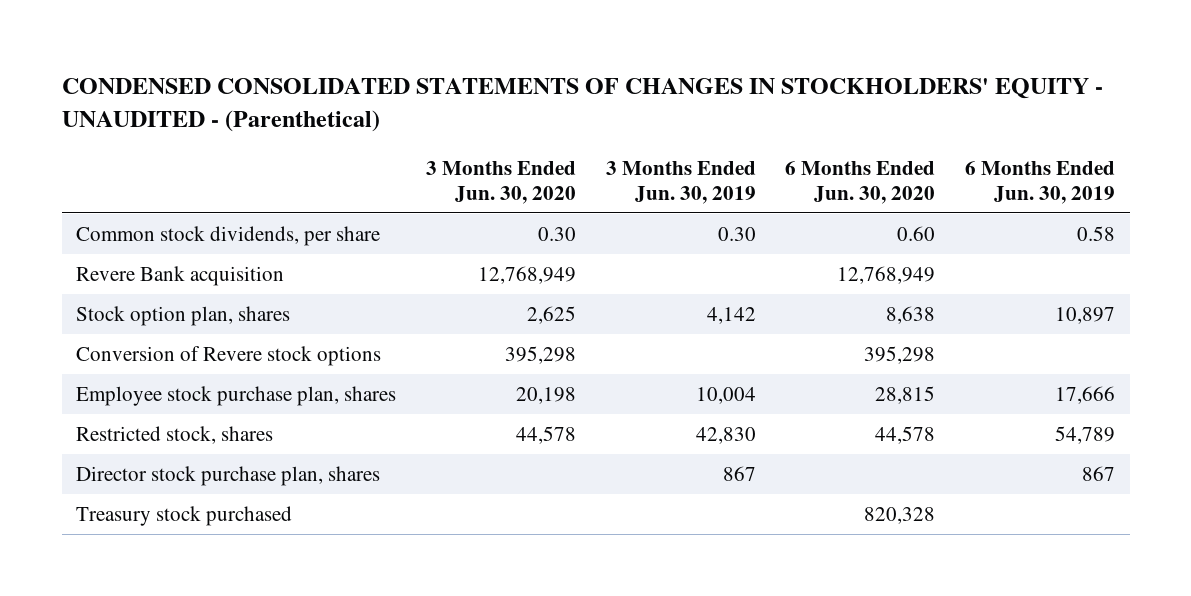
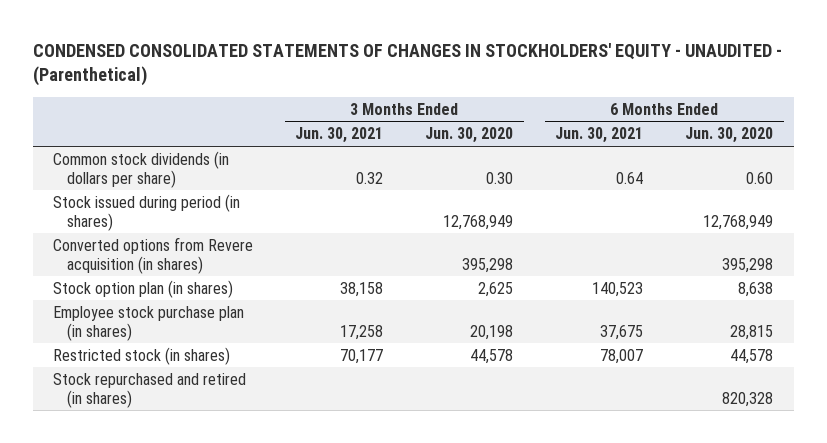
- | 3 Months Ended Jun. 30, 2020 | 3 Months Ended Jun. 30, 2019 | 6 Months Ended Jun. 30, 2020 | 6 Months Ended Jun. 30, 2019
+ | 3 Months Ended Jun. 30, 2021 | 3 Months Ended Jun. 30, 2020 | 6 Months Ended Jun. 30, 2021 | 6 Months Ended Jun. 30, 2020
- Common stock dividends, per share | 0.30 | 0.30 | 0.60 | 0.58
- Revere Bank acquisition | 12,768,949 | | 12,768,949 |
- Stock option plan, shares | 2,625 | 4,142 | 8,638 | 10,897
- Conversion of Revere stock options | 395,298 | | 395,298 |
- Employee stock purchase plan, shares | 20,198 | 10,004 | 28,815 | 17,666
- Restricted stock, shares | 44,578 | 42,830 | 44,578 | 54,789
- Director stock purchase plan, shares | | 867 | | 867
- Treasury stock purchased | | | 820,328 |
+ Common stock dividends (in dollars per share) | 0.32 | 0.30 | 0.64 | 0.60
+ Stock issued during period (in shares) | | 12,768,949 | | 12,768,949
+ Converted options from Revere acquisition (in shares) | | 395,298 | | 395,298
+ Stock option plan (in shares) | 38,158 | 2,625 | 140,523 | 8,638
+ Employee stock purchase plan (in shares) | 17,258 | 20,198 | 37,675 | 28,815
+ Restricted stock (in shares) | 70,177 | 44,578 | 78,007 | 44,578
+ Stock repurchased and retired (in shares) | | | | 820,328

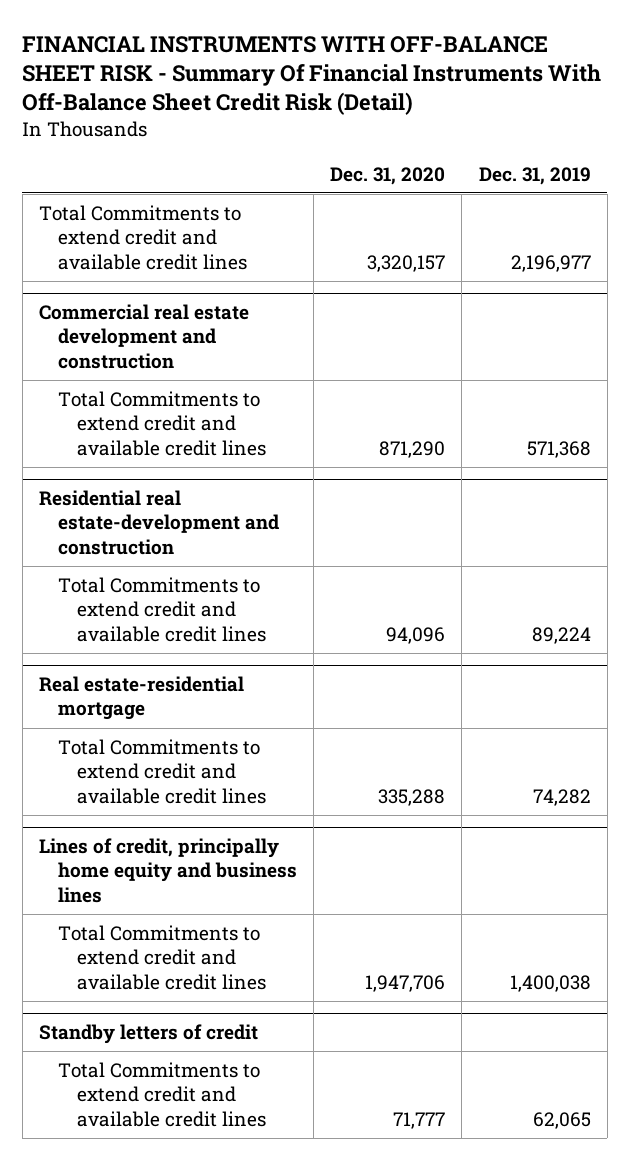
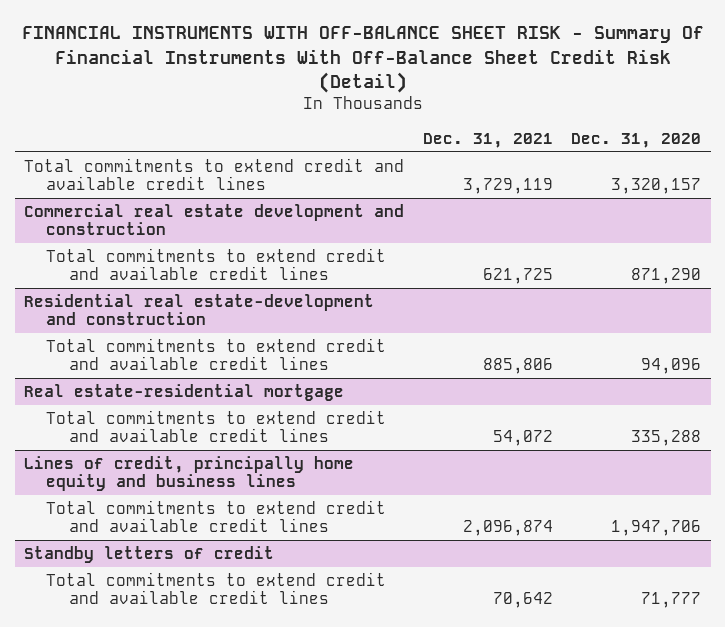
- | Dec. 31, 2020 | Dec. 31, 2019
+ | Dec. 31, 2021 | Dec. 31, 2020
- Total Commitments to extend credit and available credit lines | 3,320,157 | 2,196,977
+ Total commitments to extend credit and available credit lines | 3,729,119 | 3,320,157
@ Commercial real estate development and construction
- Total Commitments to extend credit and available credit lines | 871,290 | 571,368
+ Total commitments to extend credit and available credit lines | 621,725 | 871,290
@ Residential real estate-development and construction
- Total Commitments to extend credit and available credit lines | 94,096 | 89,224
+ Total commitments to extend credit and available credit lines | 885,806 | 94,096
@ Real estate-residential mortgage
- Total Commitments to extend credit and available credit lines | 335,288 | 74,282
+ Total commitments to extend credit and available credit lines | 54,072 | 335,288
@ Lines of credit, principally home equity and business lines
- Total Commitments to extend credit and available credit lines | 1,947,706 | 1,400,038
+ Total commitments to extend credit and available credit lines | 2,096,874 | 1,947,706
@ Standby letters of credit
- Total Commitments to extend credit and available credit lines | 71,777 | 62,065
+ Total commitments to extend credit and available credit lines | 70,642 | 71,777

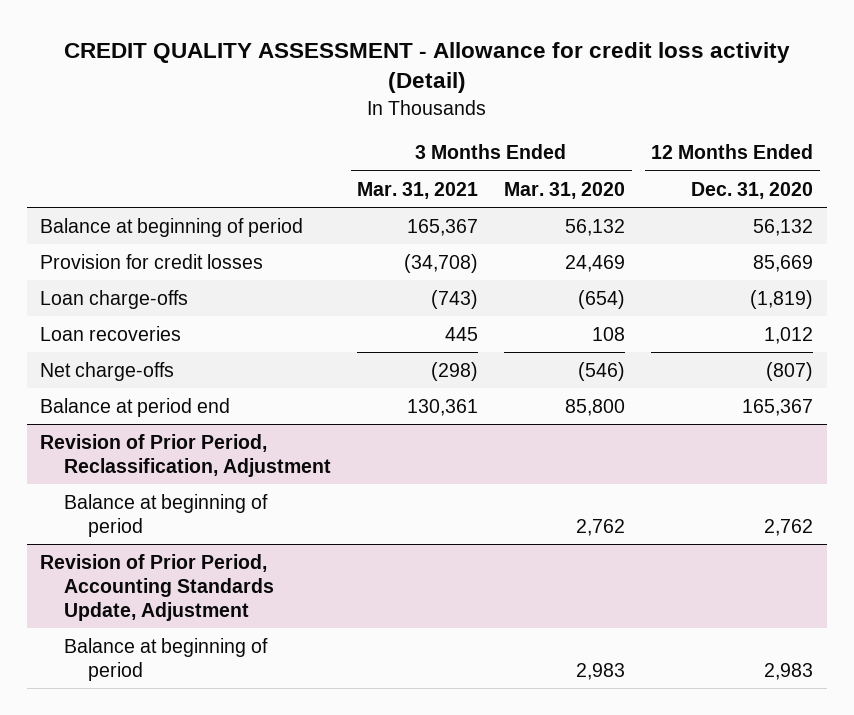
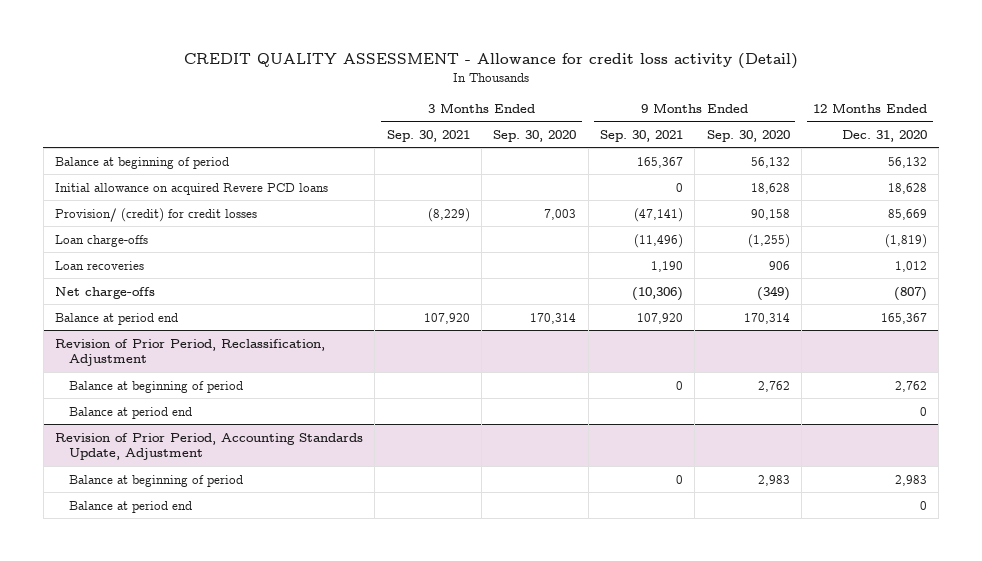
- | 3 Months Ended Mar. 31, 2021 | 3 Months Ended Mar. 31, 2020 | 12 Months Ended Dec. 31, 2020
+ | 3 Months Ended Sep. 30, 2021 | 3 Months Ended Sep. 30, 2020 | 9 Months Ended Sep. 30, 2021 | 9 Months Ended Sep. 30, 2020 | 12 Months Ended Dec. 31, 2020
- Provision for credit losses | (34,708) | 24,469 | 85,669
+ Initial allowance on acquired Revere PCD loans | | | 0 | 18,628 | 18,628
+ Provision/ (credit) for credit losses | (8,229) | 7,003 | (47,141) | 90,158 | 85,669
@ Revision of Prior Period, Reclassification, Adjustment
+ Balance at period end | | | | | 0
@ Revision of Prior Period, Accounting Standards Update, Adjustment
+ Balance at period end | | | | | 0

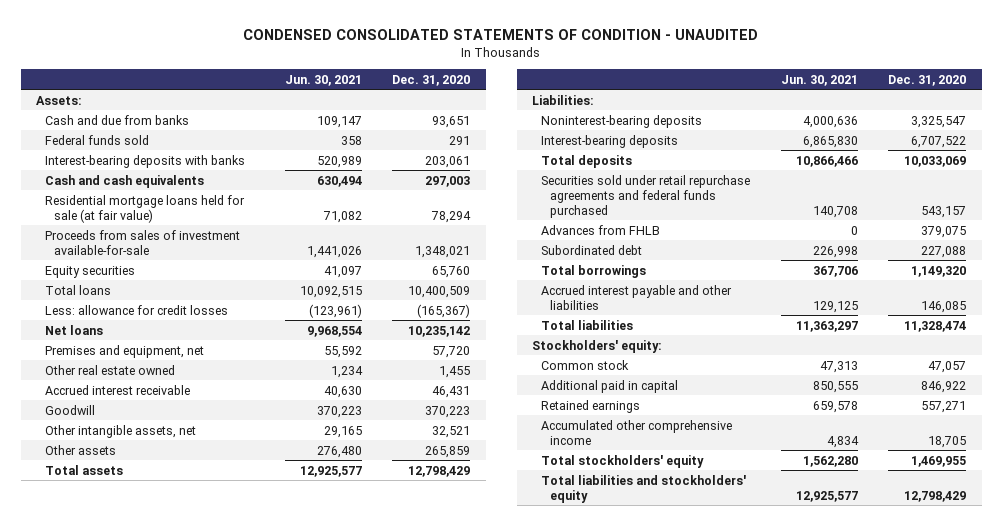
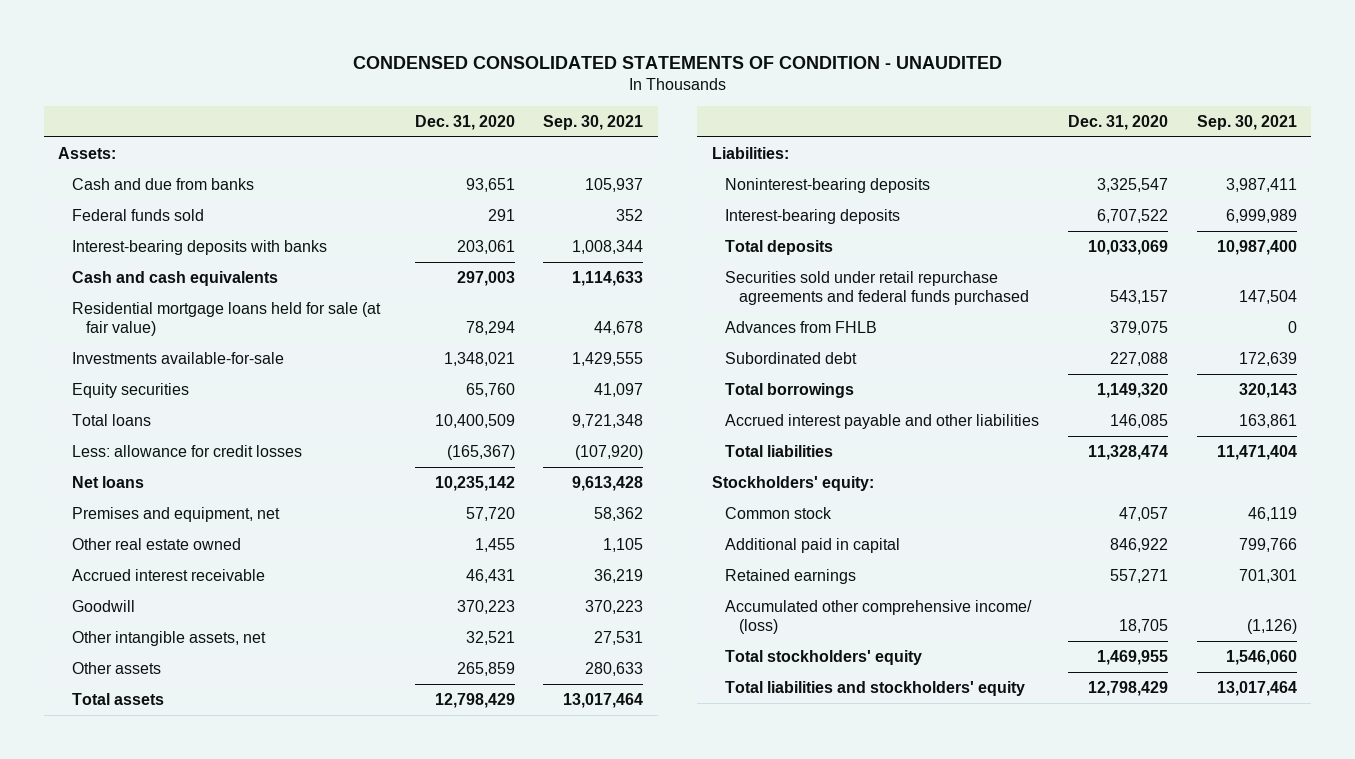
- | Jun. 30, 2021 | Dec. 31, 2020
+ | Dec. 31, 2020 | Sep. 30, 2021
- Proceeds from sales of investment available-for-sale | 1,441,026 | 1,348,021
+ Investments available-for-sale | 1,348,021 | 1,429,555
- Accumulated other comprehensive income | 4,834 | 18,705
+ Accumulated other comprehensive income/ (loss) | 18,705 | (1,126)

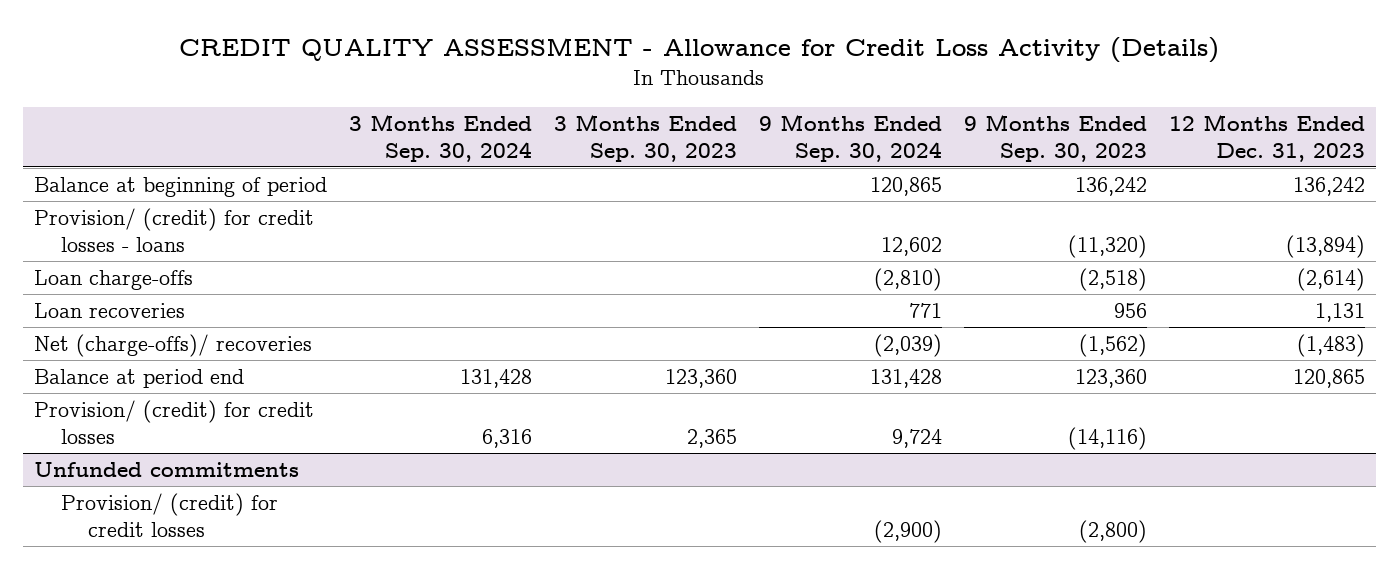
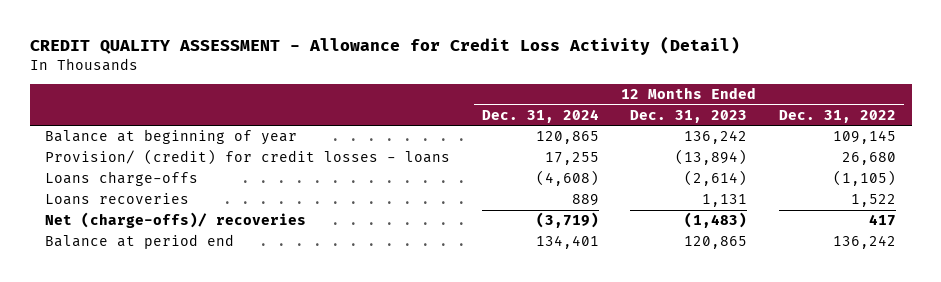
- CREDIT QUALITY ASSESSMENT - Allowance for Credit Loss Activity (Details)
+ CREDIT QUALITY ASSESSMENT - Allowance for Credit Loss Activity (Detail)
- | 3 Months Ended Sep. 30, 2024 | 3 Months Ended Sep. 30, 2023 | 9 Months Ended Sep. 30, 2024 | 9 Months Ended Sep. 30, 2023 | 12 Months Ended Dec. 31, 2023
+ | 12 Months Ended Dec. 31, 2024 | 12 Months Ended Dec. 31, 2023 | 12 Months Ended Dec. 31, 2022
- Balance at beginning of period | | | 120,865 | 136,242 | 136,242
+ Balance at beginning of year | 120,865 | 136,242 | 109,145
- Loan charge-offs | | | (2,810) | (2,518) | (2,614)
- Loan recoveries | | | 771 | 956 | 1,131
+ Loans charge-offs | (4,608) | (2,614) | (1,105)
+ Loans recoveries | 889 | 1,131 | 1,522
- Provision/ (credit) for credit losses | 6,316 | 2,365 | 9,724 | (14,116) |
- Unfunded commitments
- Provision/ (credit) for credit losses | | | (2,900) | (2,800) |

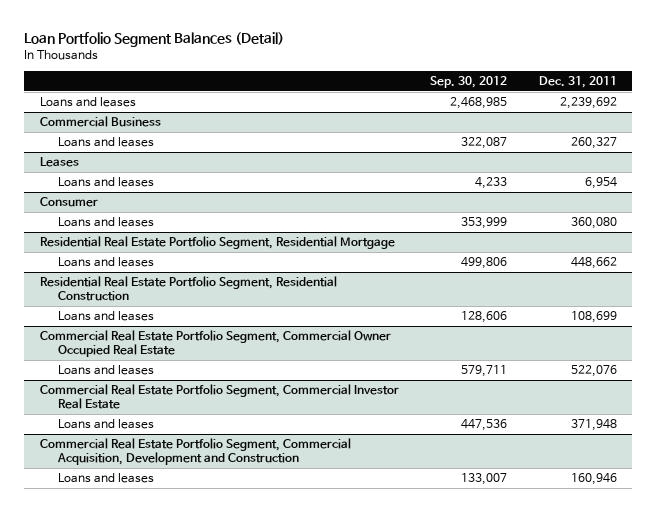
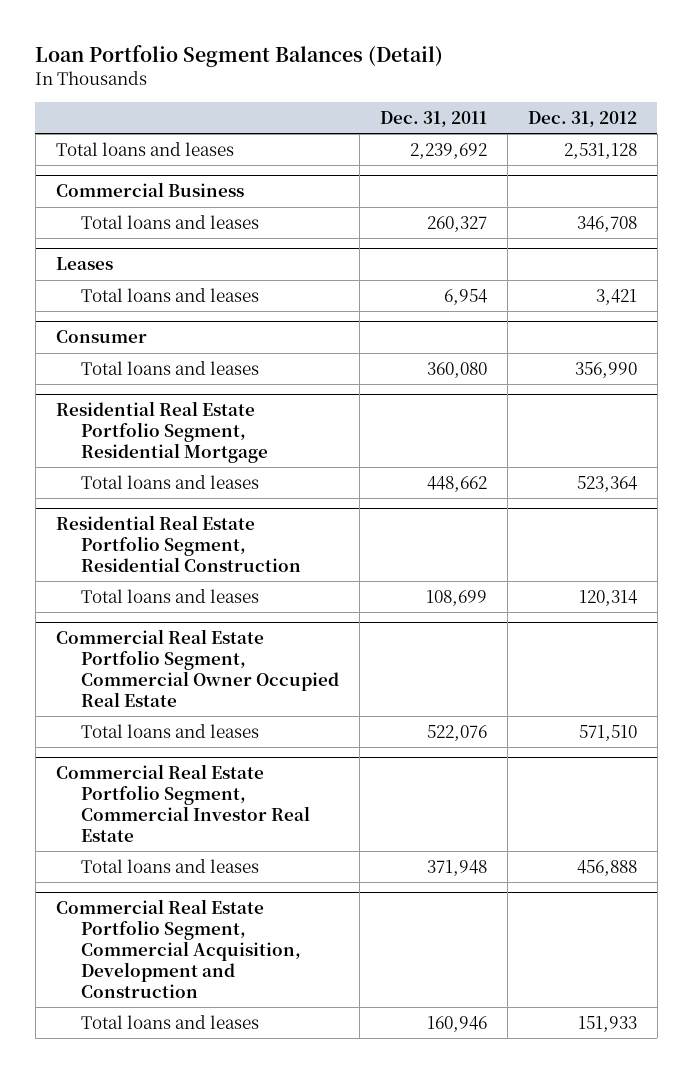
- | Sep. 30, 2012 | Dec. 31, 2011
+ | Dec. 31, 2011 | Dec. 31, 2012
- Loans and leases | 2,468,985 | 2,239,692
+ Total loans and leases | 2,239,692 | 2,531,128
@ Commercial Business
- Loans and leases | 322,087 | 260,327
+ Total loans and leases | 260,327 | 346,708
@ Leases
- Loans and leases | 4,233 | 6,954
+ Total loans and leases | 6,954 | 3,421
@ Consumer
- Loans and leases | 353,999 | 360,080
+ Total loans and leases | 360,080 | 356,990
@ Residential Real Estate Portfolio Segment, Residential Mortgage
- Loans and leases | 499,806 | 448,662
+ Total loans and leases | 448,662 | 523,364
@ Residential Real Estate Portfolio Segment, Residential Construction
- Loans and leases | 128,606 | 108,699
+ Total loans and leases | 108,699 | 120,314
@ Commercial Real Estate Portfolio Segment, Commercial Owner Occupied Real Estate
- Loans and leases | 579,711 | 522,076
+ Total loans and leases | 522,076 | 571,510
@ Commercial Real Estate Portfolio Segment, Commercial Investor Real Estate
- Loans and leases | 447,536 | 371,948
+ Total loans and leases | 371,948 | 456,888
@ Commercial Real Estate Portfolio Segment, Commercial Acquisition, Development and Construction
- Loans and leases | 133,007 | 160,946
+ Total loans and leases | 160,946 | 151,933

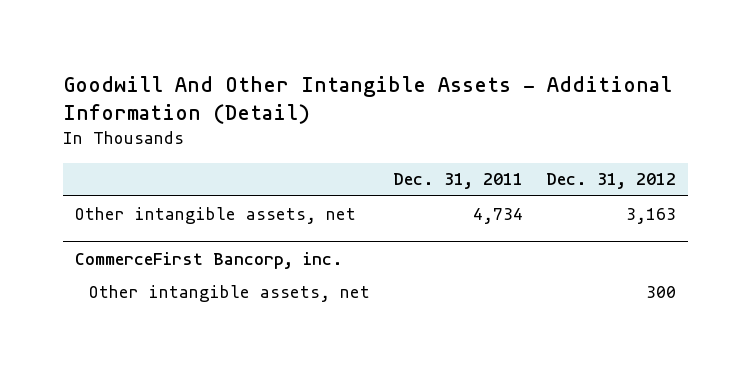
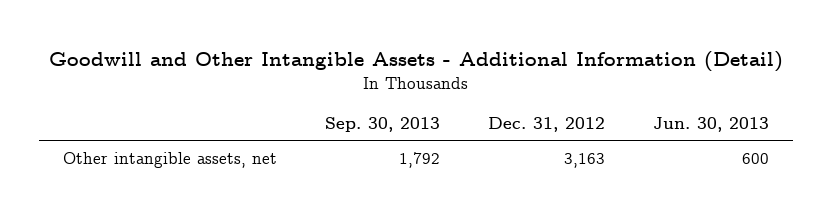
- Goodwill And Other Intangible Assets - Additional Information (Detail)
+ Goodwill and Other Intangible Assets - Additional Information (Detail)
- | Dec. 31, 2011 | Dec. 31, 2012
+ | Sep. 30, 2013 | Dec. 31, 2012 | Jun. 30, 2013
- CommerceFirst Bancorp, inc.
- Other intangible assets, net | | 300

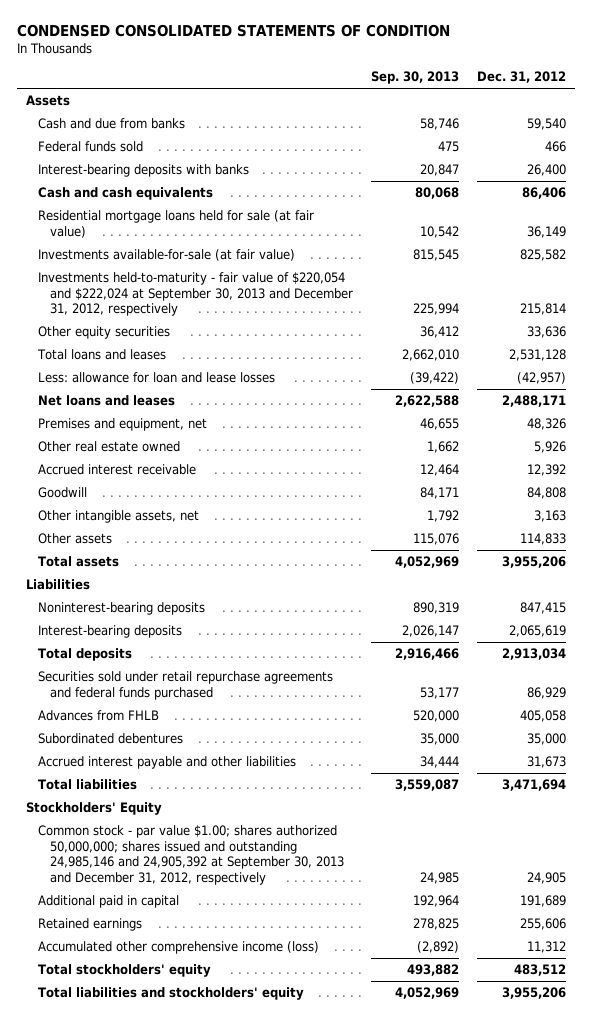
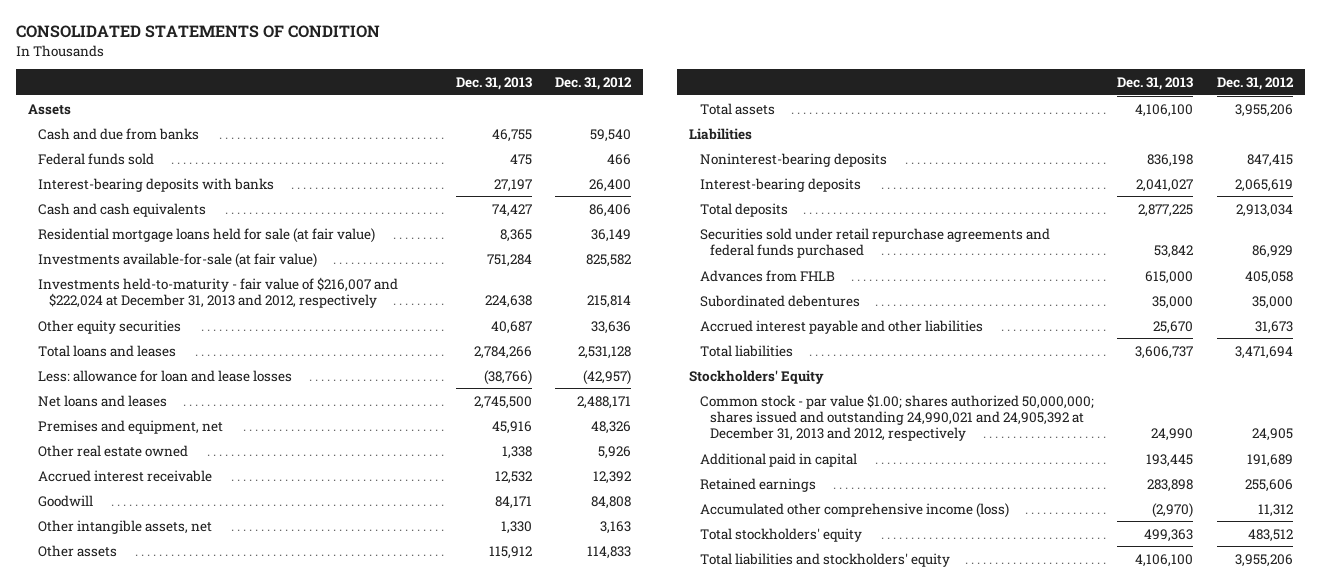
- CONDENSED CONSOLIDATED STATEMENTS OF CONDITION
+ CONSOLIDATED STATEMENTS OF CONDITION
- | Sep. 30, 2013 | Dec. 31, 2012
+ | Dec. 31, 2013 | Dec. 31, 2012
- Investments held-to-maturity - fair value of $220,054 and $222,024 at September 30, 2013 and December 31, 2012, respectively | 225,994 | 215,814
+ Investments held-to-maturity - fair value of $216,007 and $222,024 at December 31, 2013 and 2012, respectively | 224,638 | 215,814
- Common stock - par value $1.00; shares authorized 50,000,000; shares issued and outstanding 24,985,146 and 24,905,392 at September 30, 2013 and December 31, 2012, respectively | 24,985 | 24,905
+ Common stock - par value $1.00; shares authorized 50,000,000; shares issued and outstanding 24,990,021 and 24,905,392 at December 31, 2013 and 2012, respectively | 24,990 | 24,905

